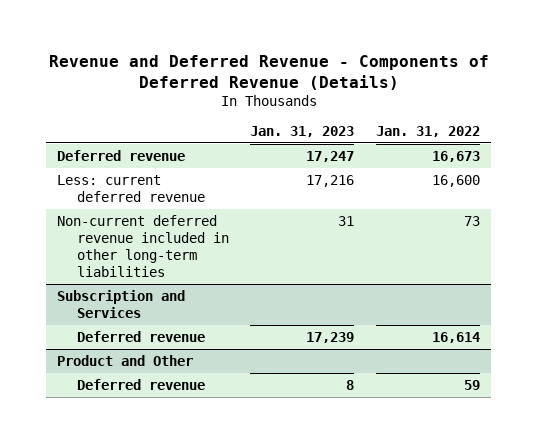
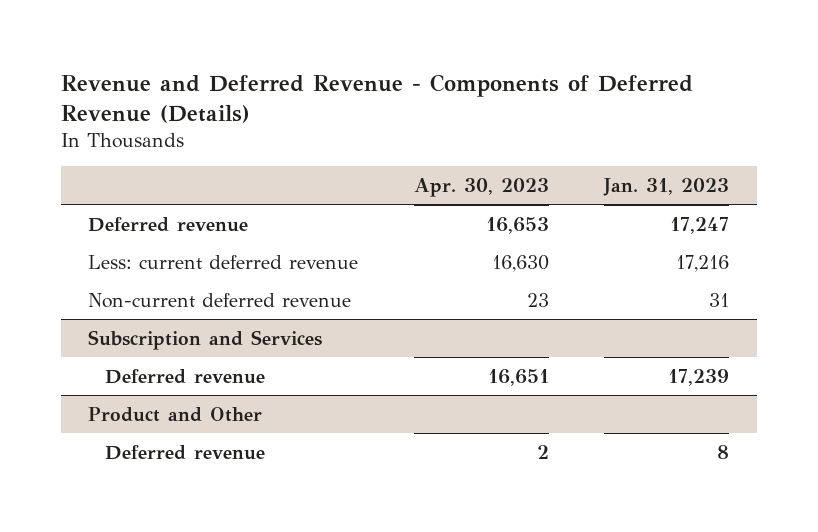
- | Jan. 31, 2023 | Jan. 31, 2022
+ | Apr. 30, 2023 | Jan. 31, 2023
- Non-current deferred revenue included in other long-term liabilities | 31 | 73
+ Non-current deferred revenue | 23 | 31

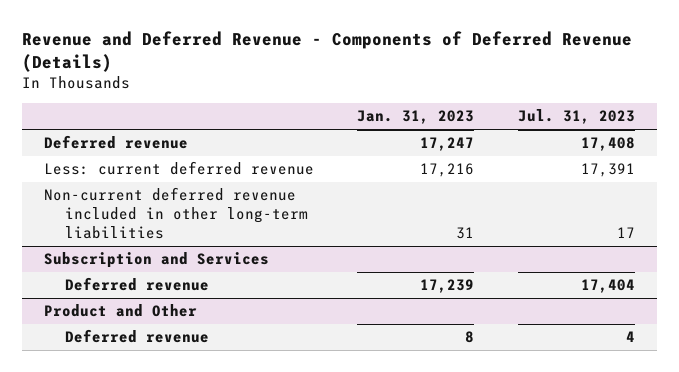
- | Apr. 30, 2023 | Jan. 31, 2023
+ | Jan. 31, 2023 | Jul. 31, 2023
- Non-current deferred revenue | 23 | 31
+ Non-current deferred revenue included in other long-term liabilities | 31 | 17

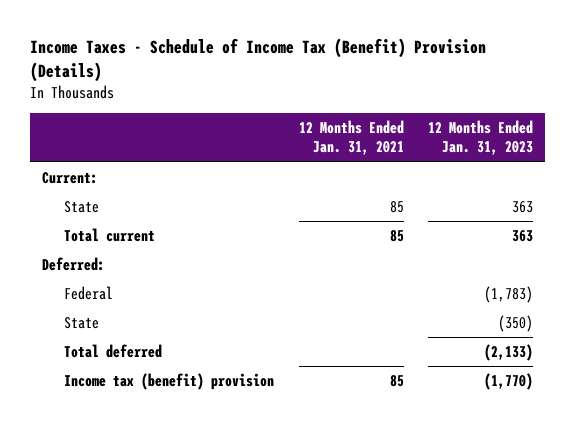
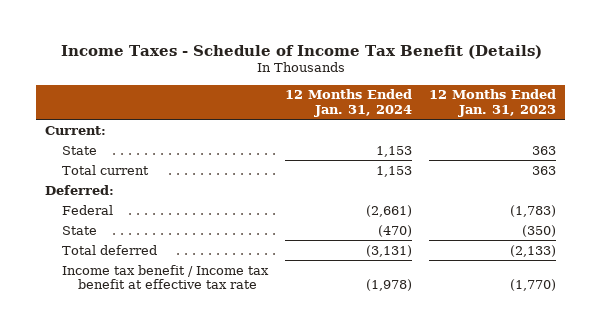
- Income Taxes - Schedule of Income Tax (Benefit) Provision (Details)
+ Income Taxes - Schedule of Income Tax Benefit (Details)
- | 12 Months Ended Jan. 31, 2021 | 12 Months Ended Jan. 31, 2023
+ | 12 Months Ended Jan. 31, 2024 | 12 Months Ended Jan. 31, 2023
- Income tax (benefit) provision | 85 | (1,770)
+ Income tax benefit / Income tax benefit at effective tax rate | (1,978) | (1,770)

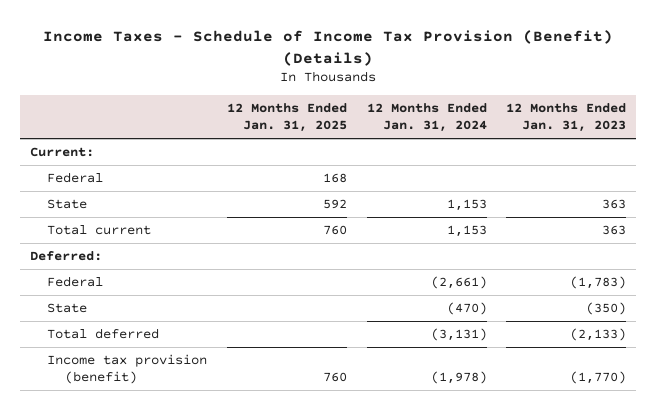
- Income Taxes - Schedule of Income Tax Benefit (Details)
+ Income Taxes - Schedule of Income Tax Provision (Benefit) (Details)
- | 12 Months Ended Jan. 31, 2024 | 12 Months Ended Jan. 31, 2023
+ | 12 Months Ended Jan. 31, 2025 | 12 Months Ended Jan. 31, 2024 | 12 Months Ended Jan. 31, 2023
+ Federal | 168 | |
- Income tax benefit / Income tax benefit at effective tax rate | (1,978) | (1,770)
+ Income tax provision (benefit) | 760 | (1,978) | (1,770)

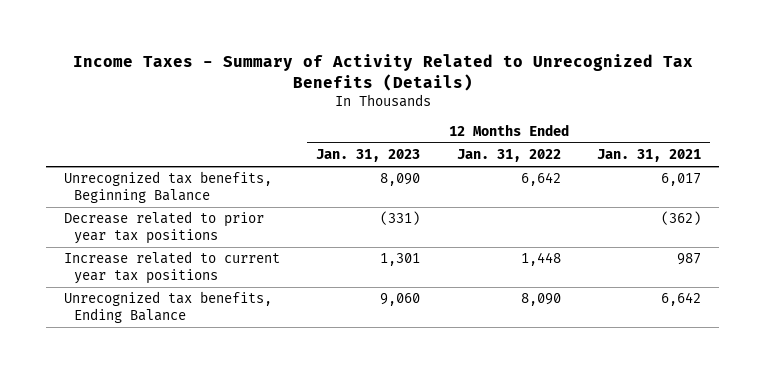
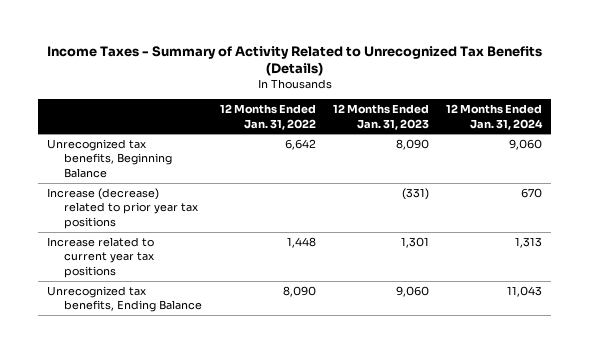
- | 12 Months Ended Jan. 31, 2023 | 12 Months Ended Jan. 31, 2022 | 12 Months Ended Jan. 31, 2021
+ | 12 Months Ended Jan. 31, 2022 | 12 Months Ended Jan. 31, 2023 | 12 Months Ended Jan. 31, 2024
- Decrease related to prior year tax positions | (331) | | (362)
+ Increase (decrease) related to prior year tax positions | | (331) | 670

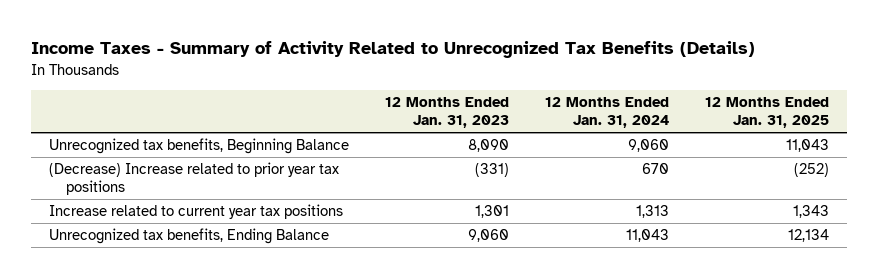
- | 12 Months Ended Jan. 31, 2022 | 12 Months Ended Jan. 31, 2023 | 12 Months Ended Jan. 31, 2024
+ | 12 Months Ended Jan. 31, 2023 | 12 Months Ended Jan. 31, 2024 | 12 Months Ended Jan. 31, 2025
- Increase (decrease) related to prior year tax positions | | (331) | 670
+ (Decrease) Increase related to prior year tax positions | (331) | 670 | (252)

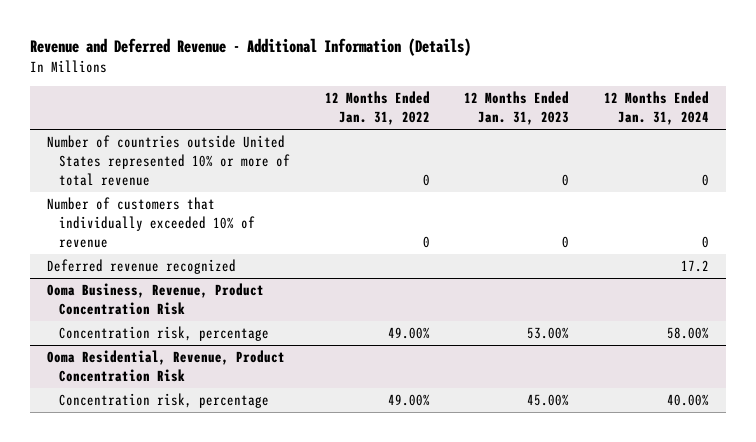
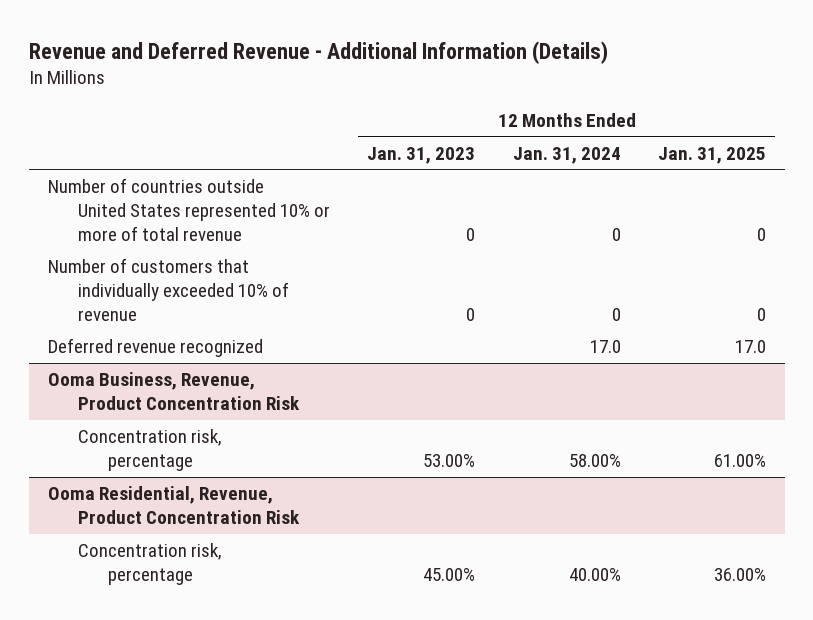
- | 12 Months Ended Jan. 31, 2022 | 12 Months Ended Jan. 31, 2023 | 12 Months Ended Jan. 31, 2024
+ | 12 Months Ended Jan. 31, 2023 | 12 Months Ended Jan. 31, 2024 | 12 Months Ended Jan. 31, 2025
- Deferred revenue recognized | | | 17.2
+ Deferred revenue recognized | | 17.0 | 17.0

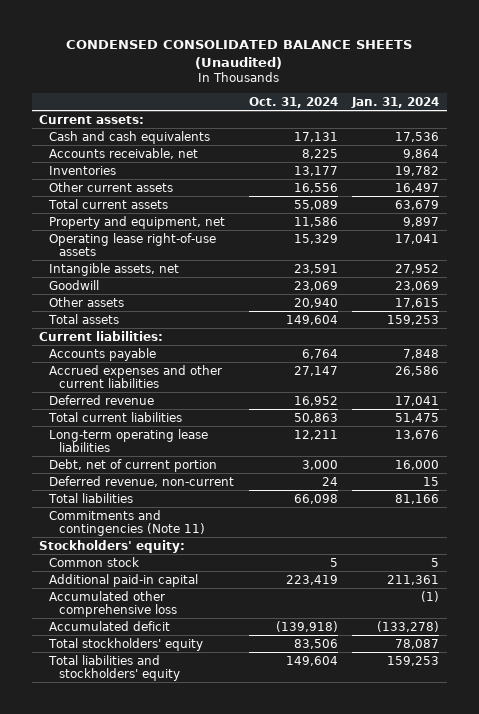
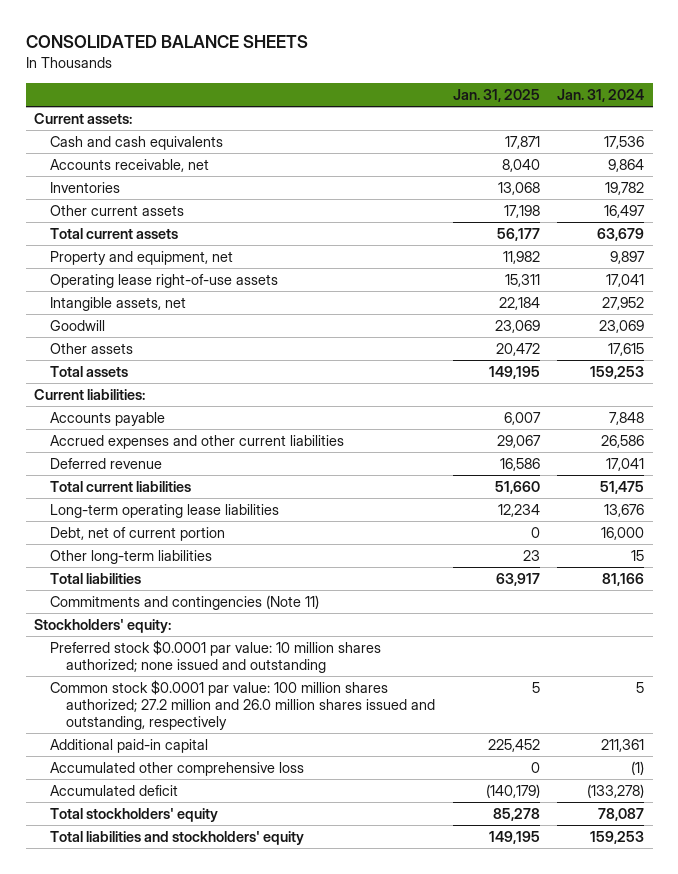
- CONDENSED CONSOLIDATED BALANCE SHEETS (Unaudited)
+ CONSOLIDATED BALANCE SHEETS
- | Oct. 31, 2024 | Jan. 31, 2024
+ | Jan. 31, 2025 | Jan. 31, 2024
- Deferred revenue, non-current | 24 | 15
+ Other long-term liabilities | 23 | 15
- Common stock | 5 | 5
+ Preferred stock $0.0001 par value: 10 million shares authorized; none issued and outstanding
+ Common stock $0.0001 par value: 100 million shares authorized; 27.2 million and 26.0 million shares issued and outstanding, respectively | 5 | 5

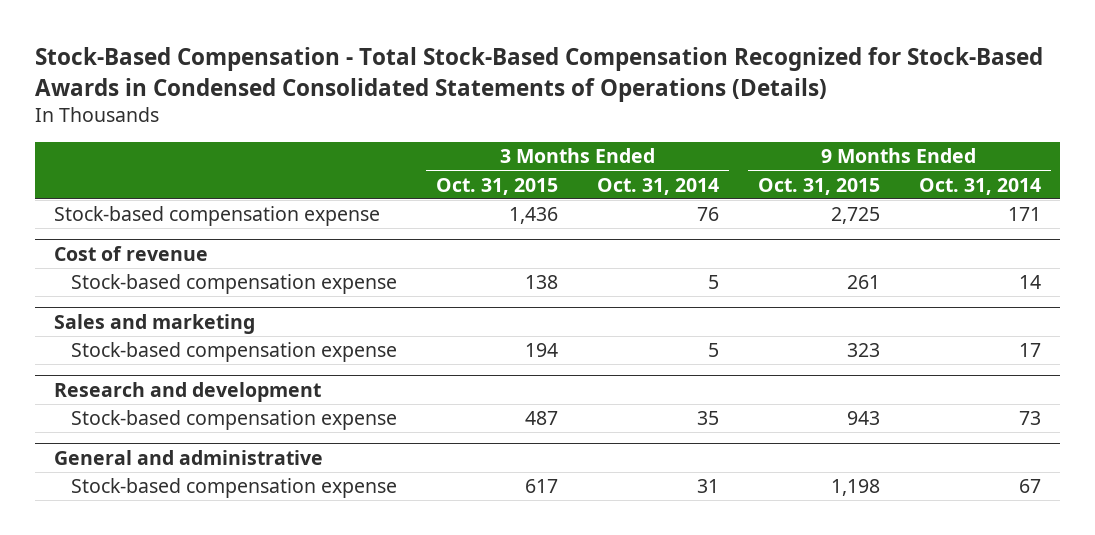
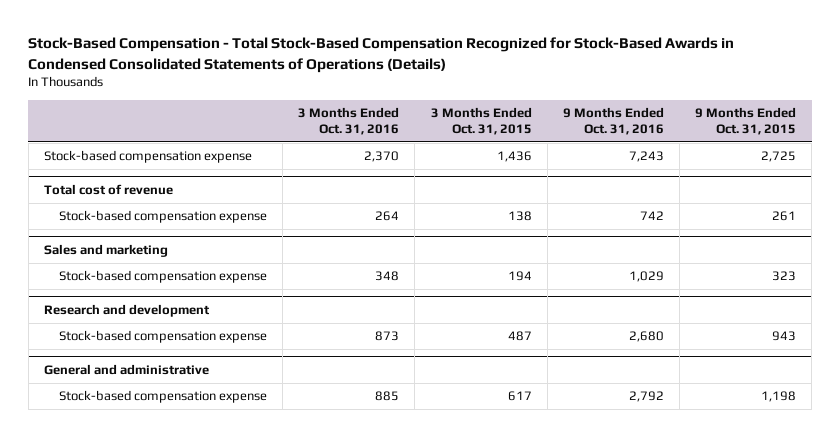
- | 3 Months Ended Oct. 31, 2015 | 3 Months Ended Oct. 31, 2014 | 9 Months Ended Oct. 31, 2015 | 9 Months Ended Oct. 31, 2014
+ | 3 Months Ended Oct. 31, 2016 | 3 Months Ended Oct. 31, 2015 | 9 Months Ended Oct. 31, 2016 | 9 Months Ended Oct. 31, 2015
- Cost of revenue
+ Total cost of revenue

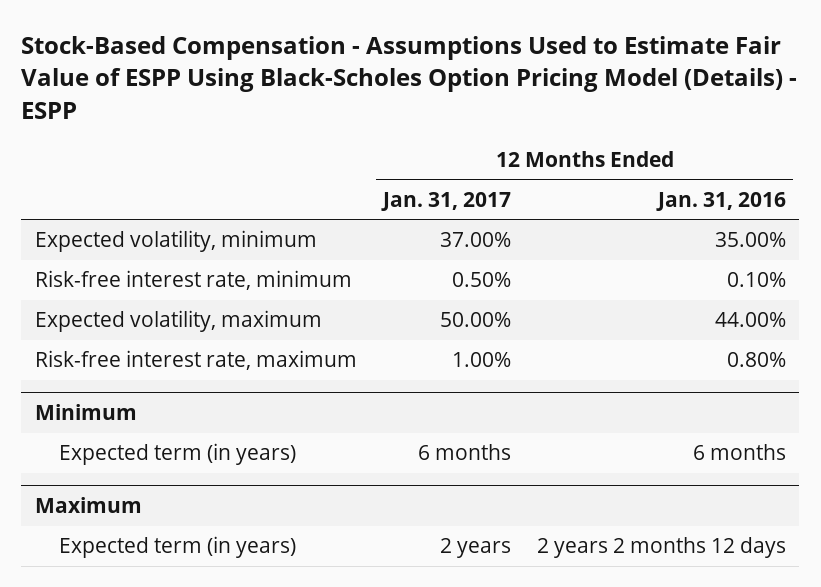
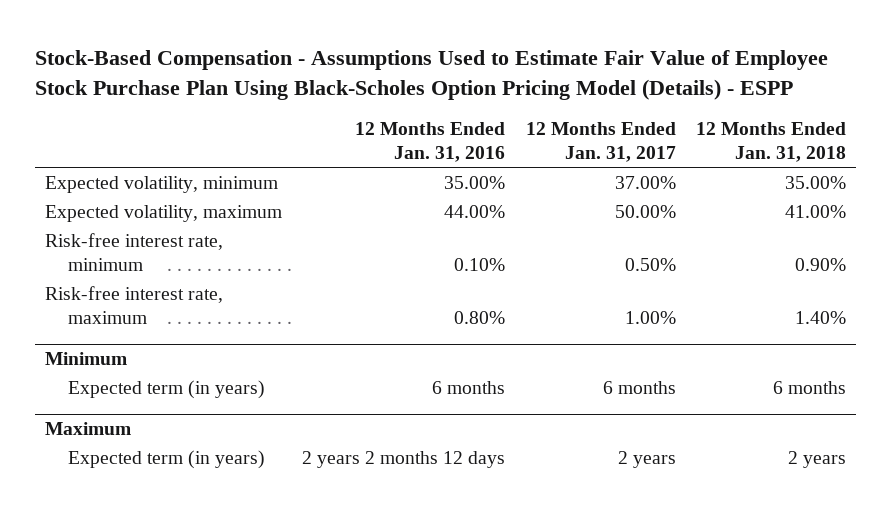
- Stock-Based Compensation - Assumptions Used to Estimate Fair Value of ESPP Using Black-Scholes Option Pricing Model (Details) - ESPP
+ Stock-Based Compensation - Assumptions Used to Estimate Fair Value of Employee Stock Purchase Plan Using Black-Scholes Option Pricing Model (Details) - ESPP
- | 12 Months Ended Jan. 31, 2017 | 12 Months Ended Jan. 31, 2016
+ | 12 Months Ended Jan. 31, 2016 | 12 Months Ended Jan. 31, 2017 | 12 Months Ended Jan. 31, 2018
moved down: Risk-free interest rate, minimum | 0.10% | 0.50% | 0.90%

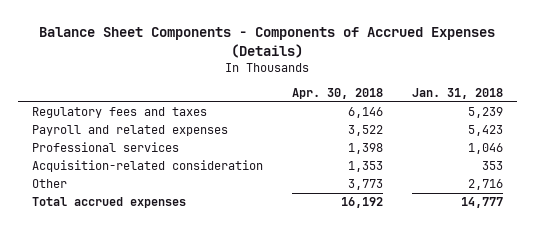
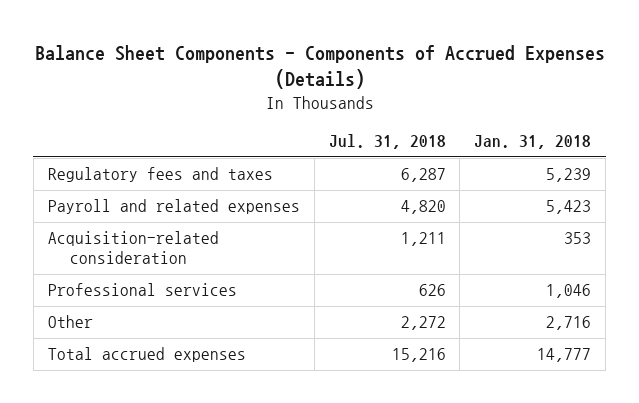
- | Apr. 30, 2018 | Jan. 31, 2018
+ | Jul. 31, 2018 | Jan. 31, 2018
moved down: Professional services | 626 | 1,046

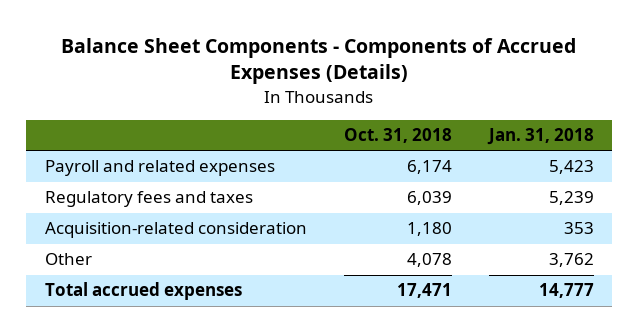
- | Jul. 31, 2018 | Jan. 31, 2018
+ | Oct. 31, 2018 | Jan. 31, 2018
moved down: Regulatory fees and taxes | 6,039 | 5,239
- Professional services | 626 | 1,046
- Other | 2,272 | 2,716
+ Other | 4,078 | 3,762

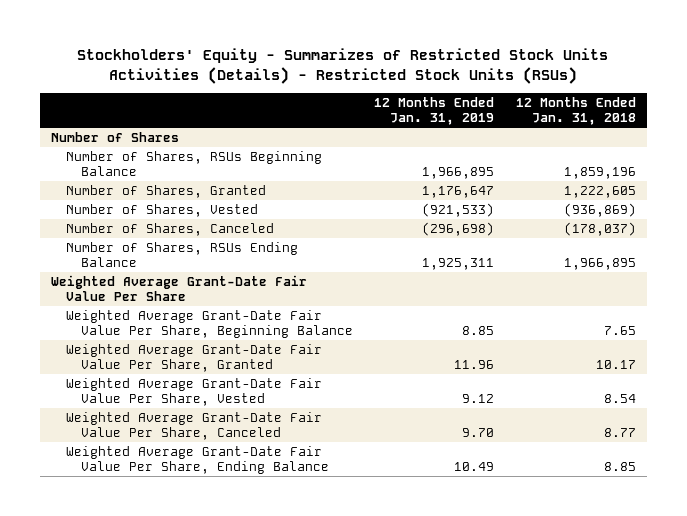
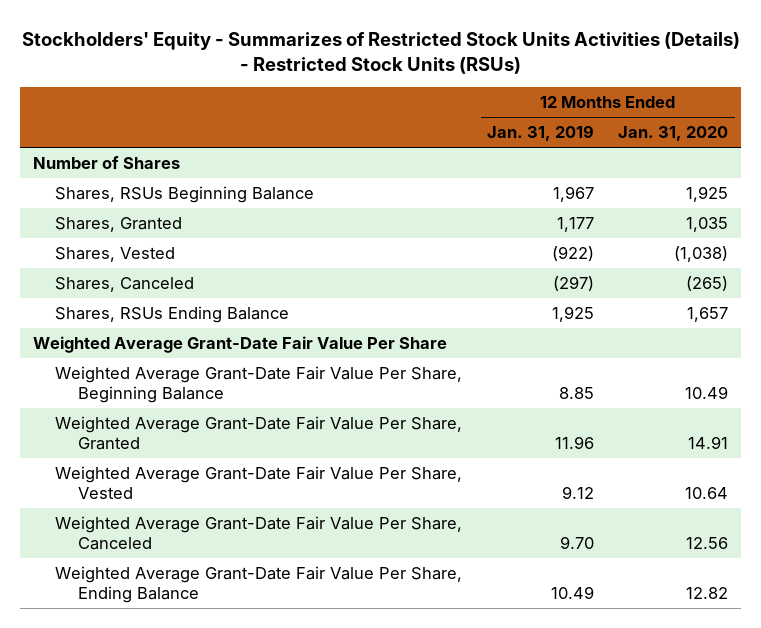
- | 12 Months Ended Jan. 31, 2019 | 12 Months Ended Jan. 31, 2018
+ | 12 Months Ended Jan. 31, 2019 | 12 Months Ended Jan. 31, 2020
- Number of Shares, RSUs Beginning Balance | 1,966,895 | 1,859,196
- Number of Shares, Granted | 1,176,647 | 1,222,605
- Number of Shares, Vested | (921,533) | (936,869)
- Number of Shares, Canceled | (296,698) | (178,037)
- Number of Shares, RSUs Ending Balance | 1,925,311 | 1,966,895
+ Shares, RSUs Beginning Balance | 1,967 | 1,925
+ Shares, Granted | 1,177 | 1,035
+ Shares, Vested | (922) | (1,038)
+ Shares, Canceled | (297) | (265)
+ Shares, RSUs Ending Balance | 1,925 | 1,657

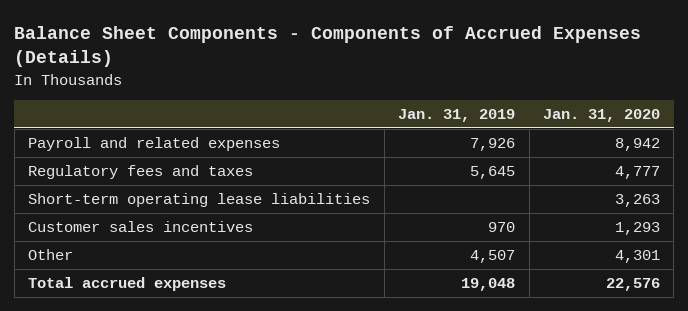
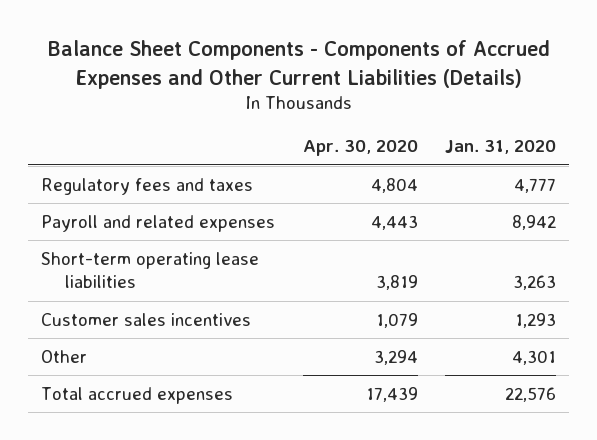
- Balance Sheet Components - Components of Accrued Expenses (Details)
+ Balance Sheet Components - Components of Accrued Expenses and Other Current Liabilities (Details)
- | Jan. 31, 2019 | Jan. 31, 2020
+ | Apr. 30, 2020 | Jan. 31, 2020
moved down: Payroll and related expenses | 4,443 | 8,942

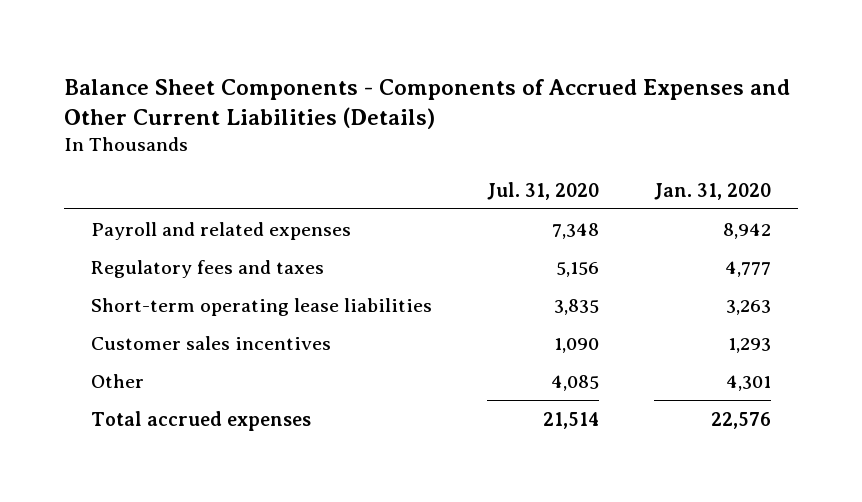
- | Apr. 30, 2020 | Jan. 31, 2020
+ | Jul. 31, 2020 | Jan. 31, 2020
moved down: Regulatory fees and taxes | 5,156 | 4,777

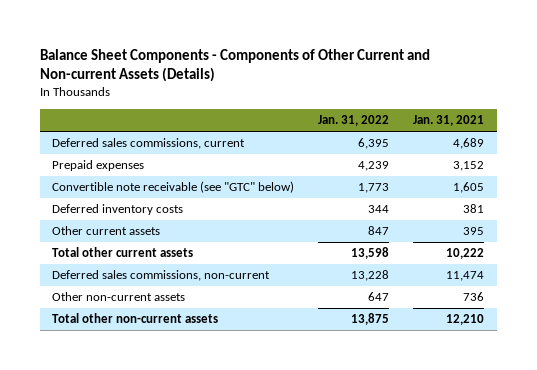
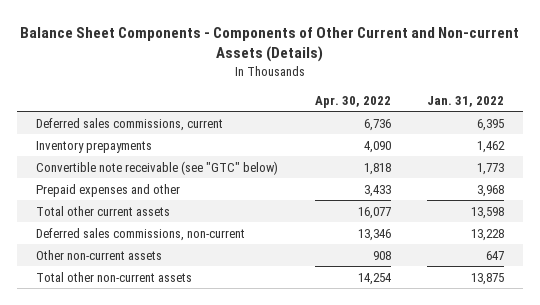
- | Jan. 31, 2022 | Jan. 31, 2021
+ | Apr. 30, 2022 | Jan. 31, 2022
- Prepaid expenses | 4,239 | 3,152
+ Inventory prepayments | 4,090 | 1,462
- Deferred inventory costs | 344 | 381
- Other current assets | 847 | 395
+ Prepaid expenses and other | 3,433 | 3,968

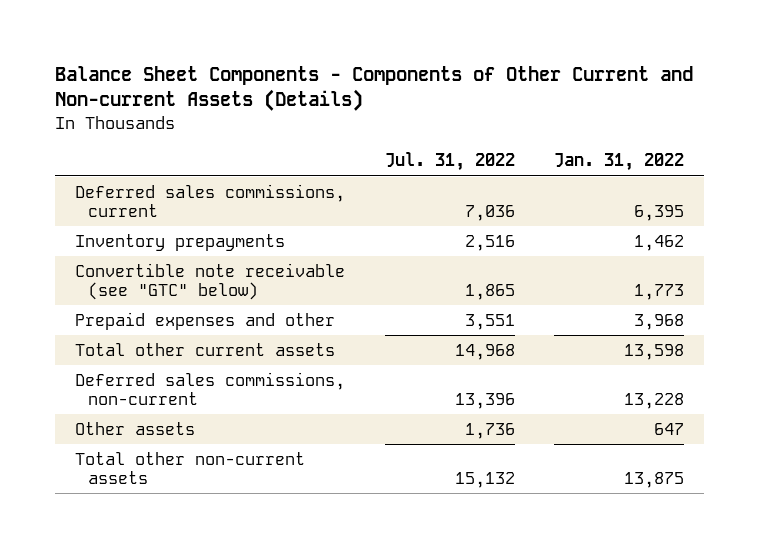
- | Apr. 30, 2022 | Jan. 31, 2022
+ | Jul. 31, 2022 | Jan. 31, 2022
- Other non-current assets | 908 | 647
+ Other assets | 1,736 | 647

